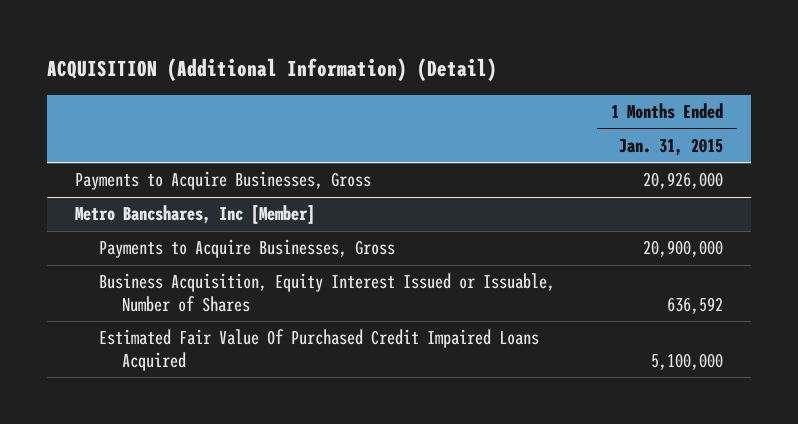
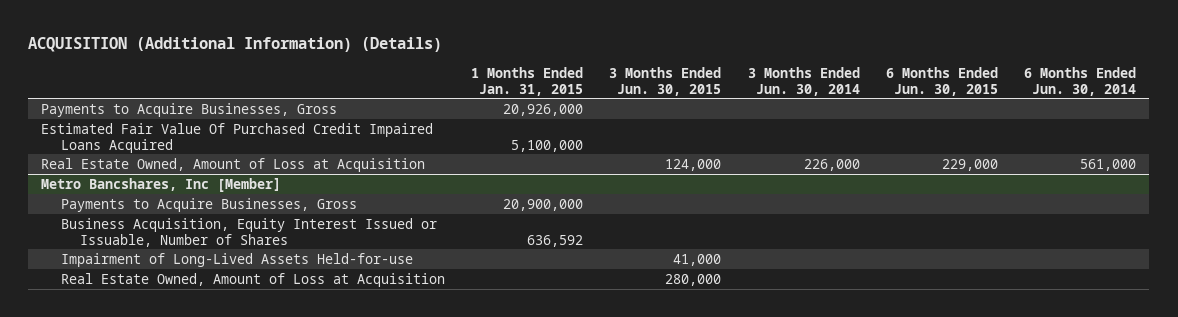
- ACQUISITION (Additional Information) (Detail)
+ ACQUISITION (Additional Information) (Details)
- | 1 Months Ended Jan. 31, 2015
+ | 1 Months Ended Jan. 31, 2015 | 3 Months Ended Jun. 30, 2015 | 3 Months Ended Jun. 30, 2014 | 6 Months Ended Jun. 30, 2015 | 6 Months Ended Jun. 30, 2014
+ Estimated Fair Value Of Purchased Credit Impaired Loans Acquired | 5,100,000 | | | |
+ Real Estate Owned, Amount of Loss at Acquisition | | 124,000 | 226,000 | 229,000 | 561,000
@ Metro Bancshares, Inc [Member]
- Estimated Fair Value Of Purchased Credit Impaired Loans Acquired | 5,100,000
+ Impairment of Long-Lived Assets Held-for-use | | 41,000 | | |
+ Real Estate Owned, Amount of Loss at Acquisition | | 280,000 | | |

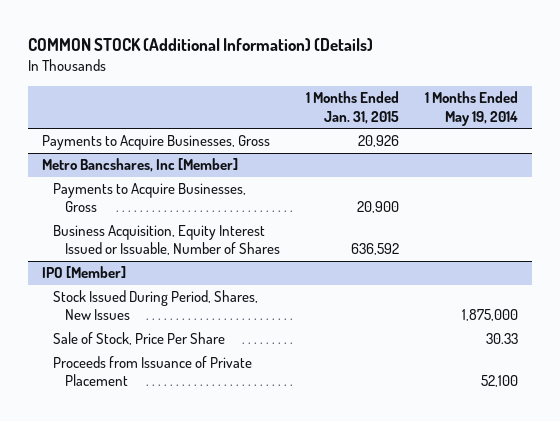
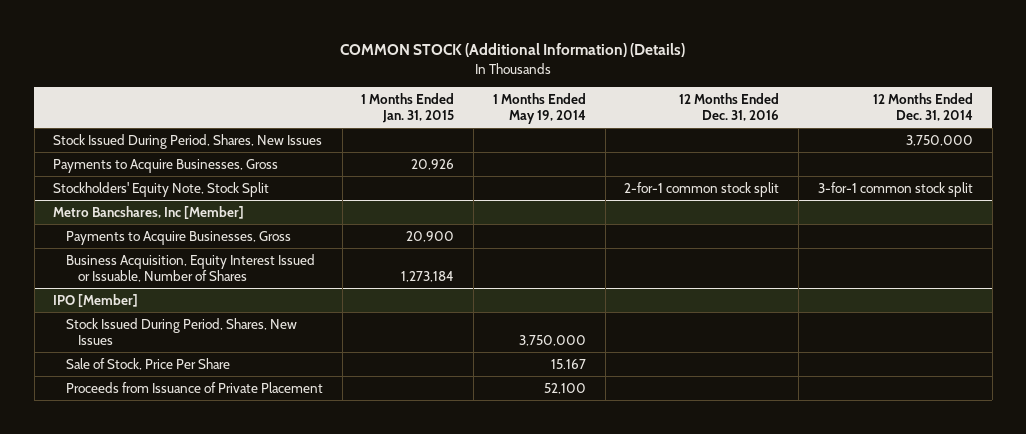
- | 1 Months Ended Jan. 31, 2015 | 1 Months Ended May 19, 2014
+ | 1 Months Ended Jan. 31, 2015 | 1 Months Ended May 19, 2014 | 12 Months Ended Dec. 31, 2016 | 12 Months Ended Dec. 31, 2014
+ Stock Issued During Period, Shares, New Issues | | | | 3,750,000
+ Stockholders' Equity Note, Stock Split | | | 2-for-1 common stock split | 3-for-1 common stock split
@ Metro Bancshares, Inc [Member]
- Business Acquisition, Equity Interest Issued or Issuable, Number of Shares | 636,592 |
+ Business Acquisition, Equity Interest Issued or Issuable, Number of Shares | 1,273,184 | | |
@ IPO [Member]
- Stock Issued During Period, Shares, New Issues | | 1,875,000
- Sale of Stock, Price Per Share | | 30.33
+ Stock Issued During Period, Shares, New Issues | | 3,750,000 | |
+ Sale of Stock, Price Per Share | | 15.167 | |

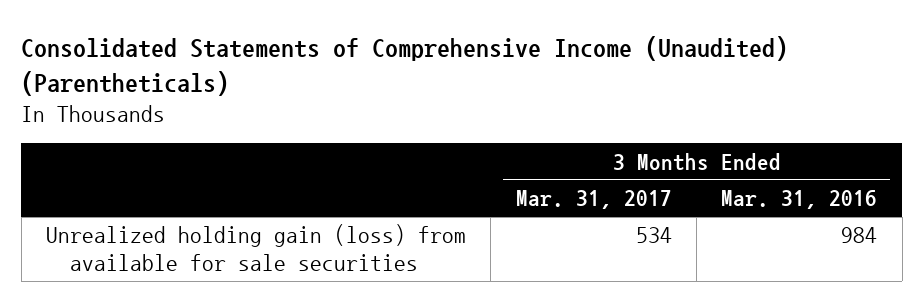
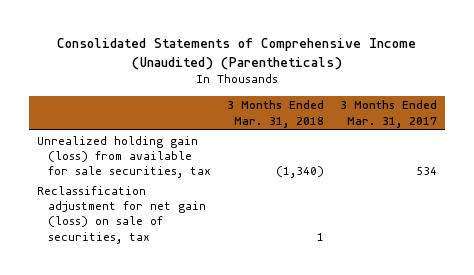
- | 3 Months Ended Mar. 31, 2017 | 3 Months Ended Mar. 31, 2016
+ | 3 Months Ended Mar. 31, 2018 | 3 Months Ended Mar. 31, 2017
- Unrealized holding gain (loss) from available for sale securities | 534 | 984
+ Unrealized holding gain (loss) from available for sale securities, tax | (1,340) | 534
+ Reclassification adjustment for net gain (loss) on sale of securities, tax | 1 |

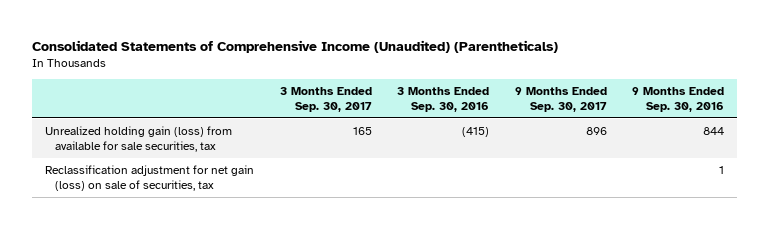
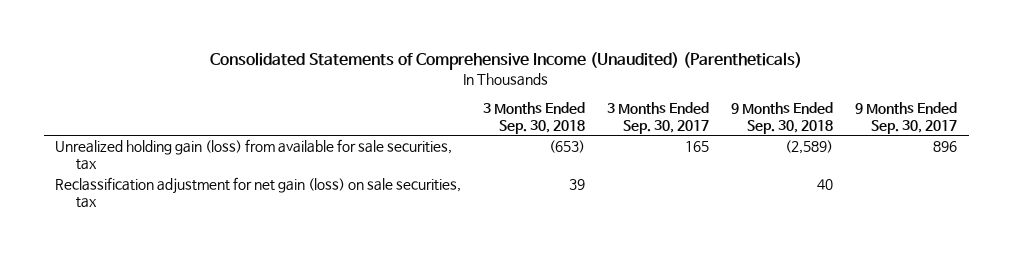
- | 3 Months Ended Sep. 30, 2017 | 3 Months Ended Sep. 30, 2016 | 9 Months Ended Sep. 30, 2017 | 9 Months Ended Sep. 30, 2016
+ | 3 Months Ended Sep. 30, 2018 | 3 Months Ended Sep. 30, 2017 | 9 Months Ended Sep. 30, 2018 | 9 Months Ended Sep. 30, 2017
- Reclassification adjustment for net gain (loss) on sale of securities, tax | | | | 1
+ Reclassification adjustment for net gain (loss) on sale securities, tax | 39 | | 40 |

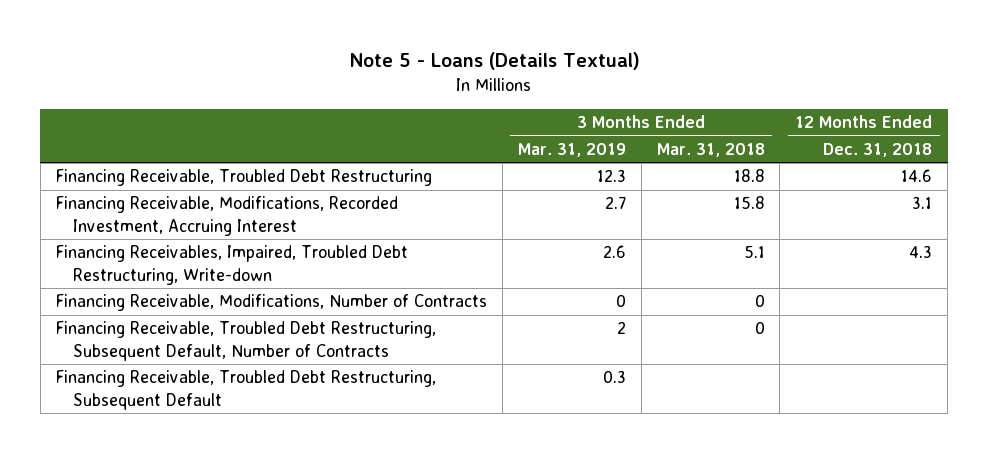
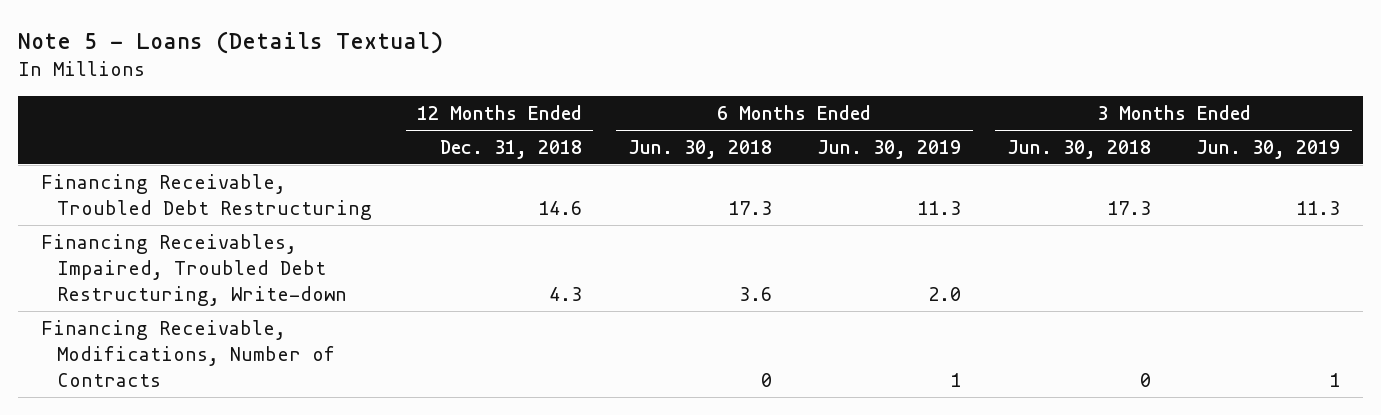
- | 3 Months Ended Mar. 31, 2019 | 3 Months Ended Mar. 31, 2018 | 12 Months Ended Dec. 31, 2018
+ | 12 Months Ended Dec. 31, 2018 | 6 Months Ended Jun. 30, 2018 | 6 Months Ended Jun. 30, 2019 | 3 Months Ended Jun. 30, 2018 | 3 Months Ended Jun. 30, 2019
- Financing Receivable, Modifications, Recorded Investment, Accruing Interest | 2.7 | 15.8 | 3.1
- Financing Receivable, Troubled Debt Restructuring, Subsequent Default, Number of Contracts | 2 | 0 |
- Financing Receivable, Troubled Debt Restructuring, Subsequent Default | 0.3 | |

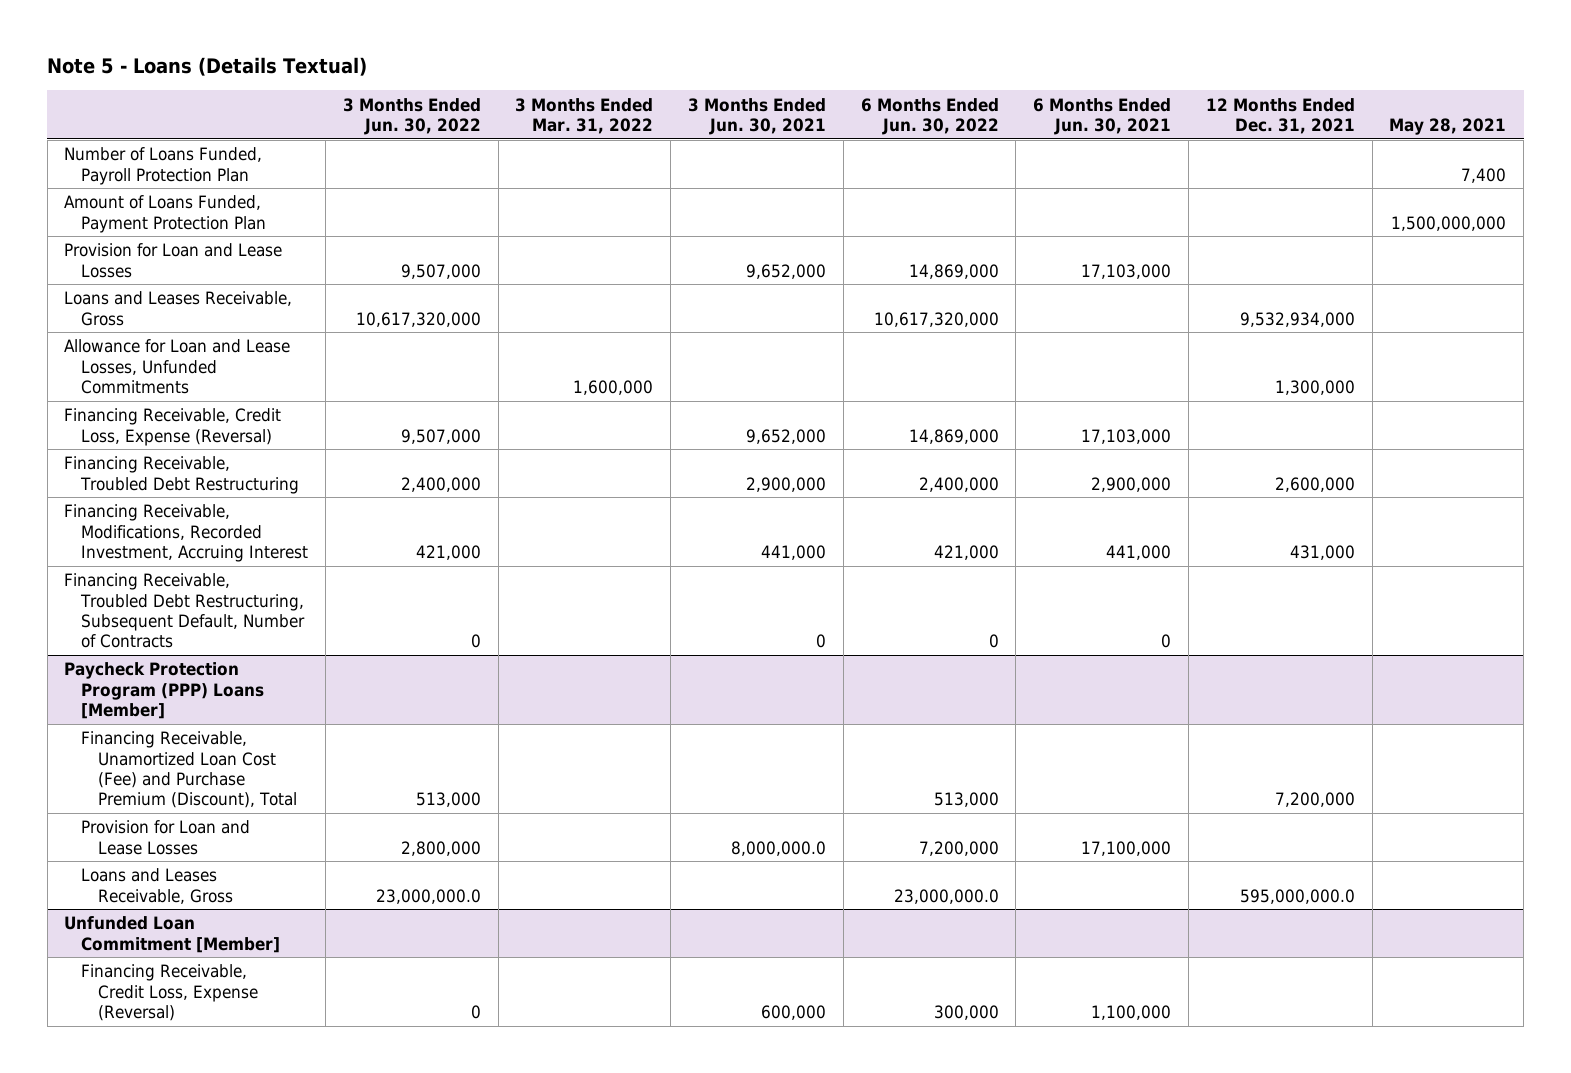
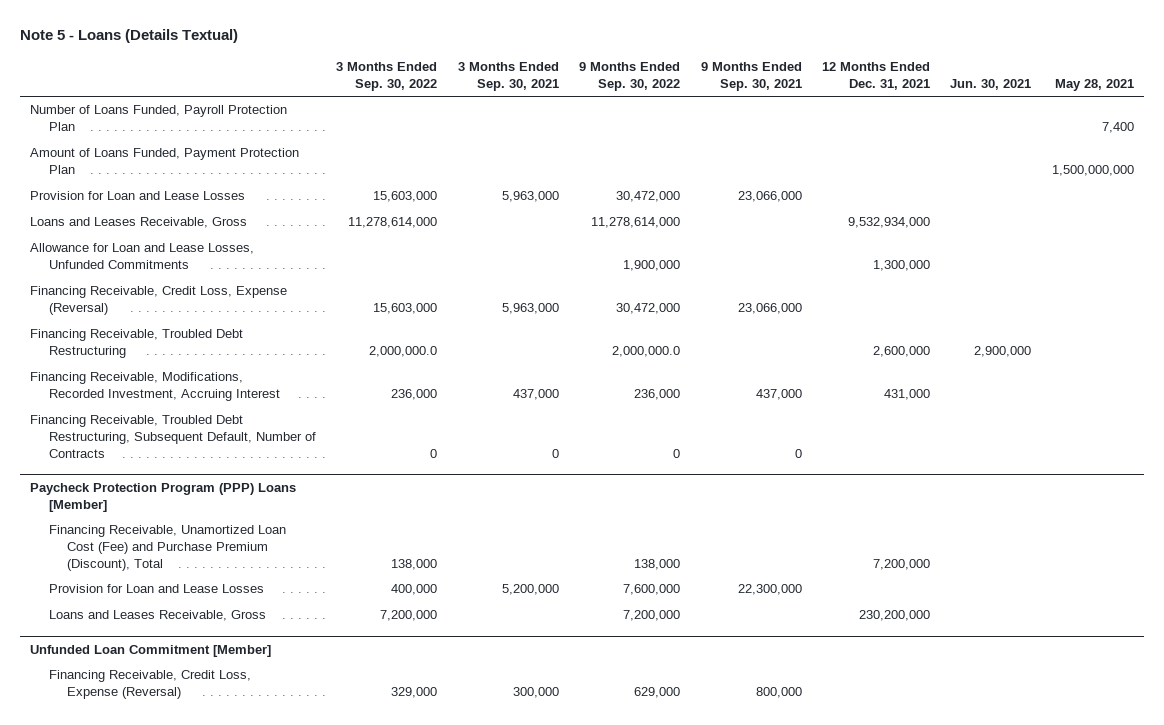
- | 3 Months Ended Jun. 30, 2022 | 3 Months Ended Mar. 31, 2022 | 3 Months Ended Jun. 30, 2021 | 6 Months Ended Jun. 30, 2022 | 6 Months Ended Jun. 30, 2021 | 12 Months Ended Dec. 31, 2021 | May 28, 2021
+ | 3 Months Ended Sep. 30, 2022 | 3 Months Ended Sep. 30, 2021 | 9 Months Ended Sep. 30, 2022 | 9 Months Ended Sep. 30, 2021 | 12 Months Ended Dec. 31, 2021 | Jun. 30, 2021 | May 28, 2021
@ Paycheck Protection Program (PPP) Loans [Member]
- Loans and Leases Receivable, Gross | 23,000,000.0 | | | 23,000,000.0 | | 595,000,000.0 |
+ Loans and Leases Receivable, Gross | 7,200,000 | | 7,200,000 | | 230,200,000 | |

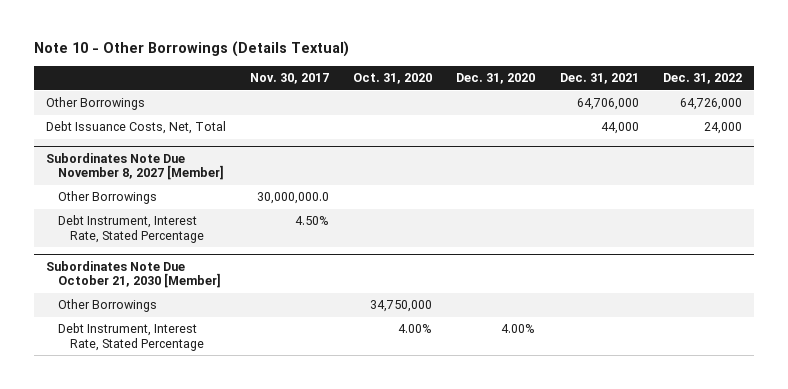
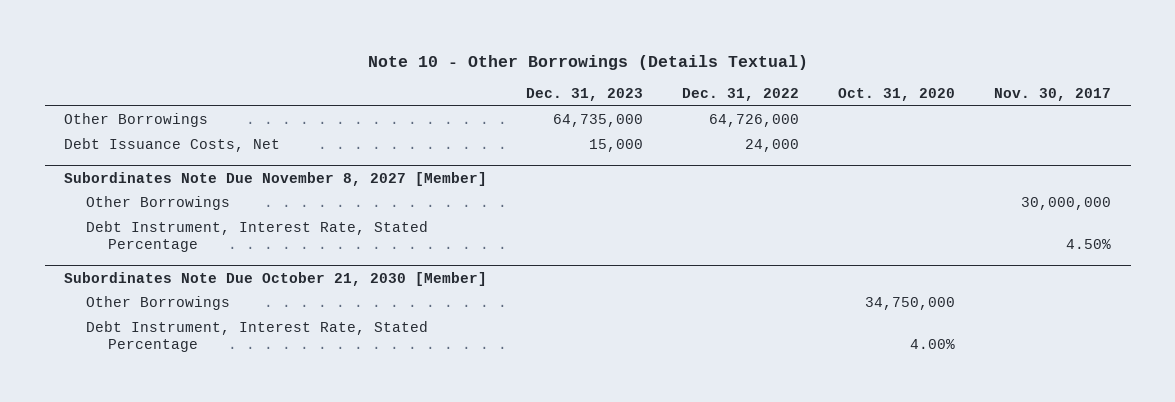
- | Nov. 30, 2017 | Oct. 31, 2020 | Dec. 31, 2020 | Dec. 31, 2021 | Dec. 31, 2022
+ | Dec. 31, 2023 | Dec. 31, 2022 | Oct. 31, 2020 | Nov. 30, 2017
- Debt Issuance Costs, Net, Total | | | | 44,000 | 24,000
+ Debt Issuance Costs, Net | 15,000 | 24,000 | |
@ Subordinates Note Due November 8, 2027 [Member]
- Other Borrowings | 30,000,000.0 | | | |
+ Other Borrowings | | | | 30,000,000

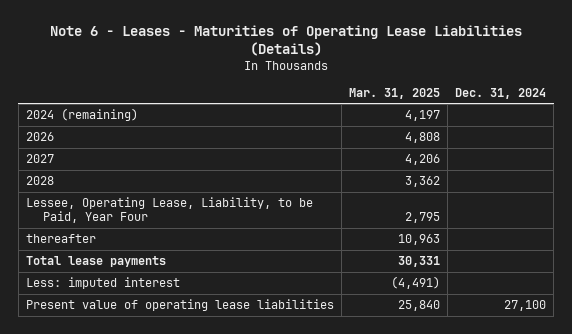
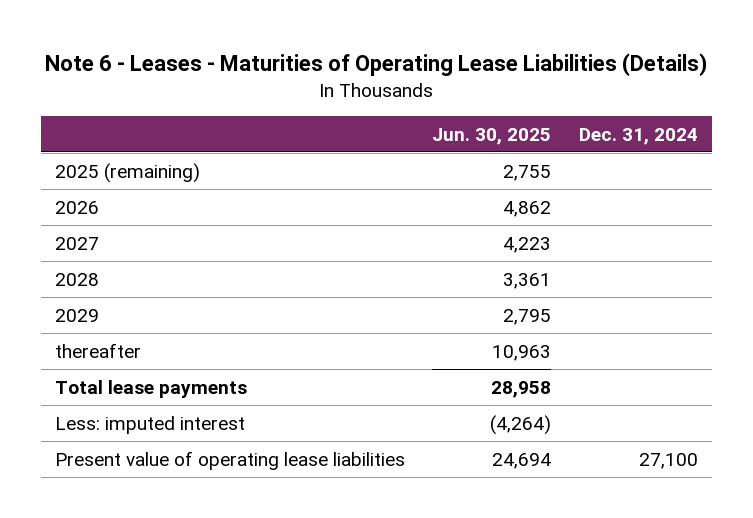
- | Mar. 31, 2025 | Dec. 31, 2024
+ | Jun. 30, 2025 | Dec. 31, 2024
- 2024 (remaining) | 4,197 |
+ 2025 (remaining) | 2,755 |
- Lessee, Operating Lease, Liability, to be Paid, Year Four | 2,795 |
+ 2029 | 2,795 |

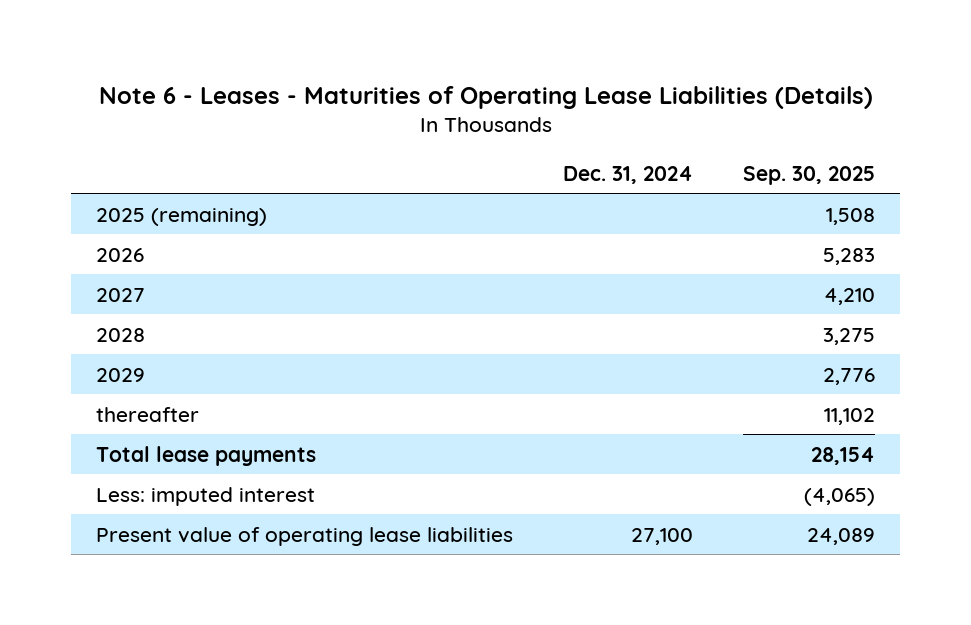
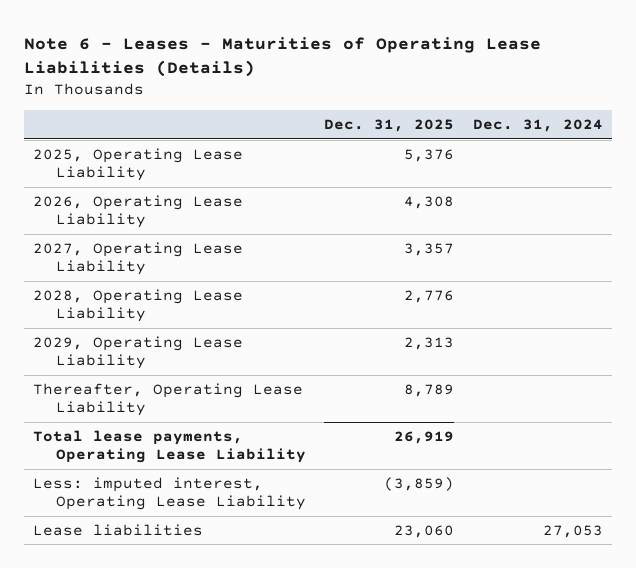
- | Dec. 31, 2024 | Sep. 30, 2025
+ | Dec. 31, 2025 | Dec. 31, 2024
- 2025 (remaining) | | 1,508
- 2026 | | 5,283
- 2027 | | 4,210
- 2028 | | 3,275
- 2029 | | 2,776
- thereafter | | 11,102
- Total lease payments | | 28,154
- Less: imputed interest | | (4,065)
- Present value of operating lease liabilities | 27,100 | 24,089
+ 2025, Operating Lease Liability | 5,376 |
+ 2026, Operating Lease Liability | 4,308 |
+ 2027, Operating Lease Liability | 3,357 |
+ 2028, Operating Lease Liability | 2,776 |
+ 2029, Operating Lease Liability | 2,313 |
+ Thereafter, Operating Lease Liability | 8,789 |
+ Total lease payments, Operating Lease Liability | 26,919 |
+ Less: imputed interest, Operating Lease Liability | (3,859) |
+ Lease liabilities | 23,060 | 27,053

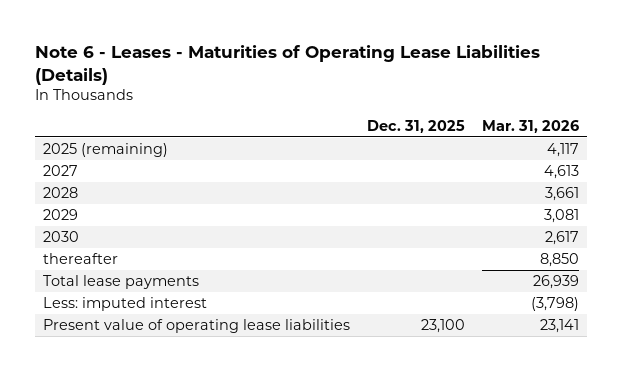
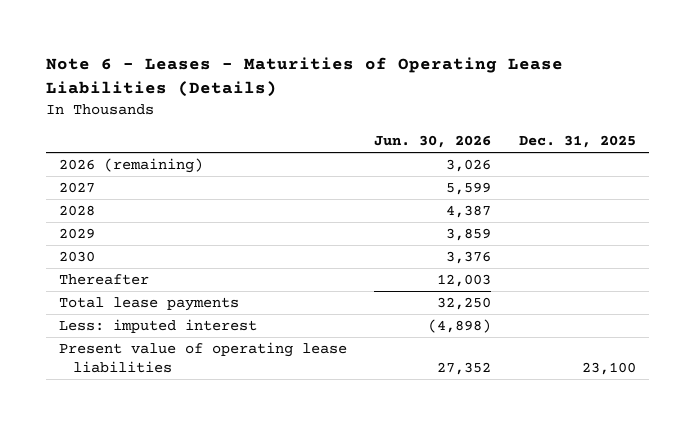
- | Dec. 31, 2025 | Mar. 31, 2026
+ | Jun. 30, 2026 | Dec. 31, 2025
- 2025 (remaining) | | 4,117
+ 2026 (remaining) | 3,026 |
- thereafter | | 8,850
+ Thereafter | 12,003 |

